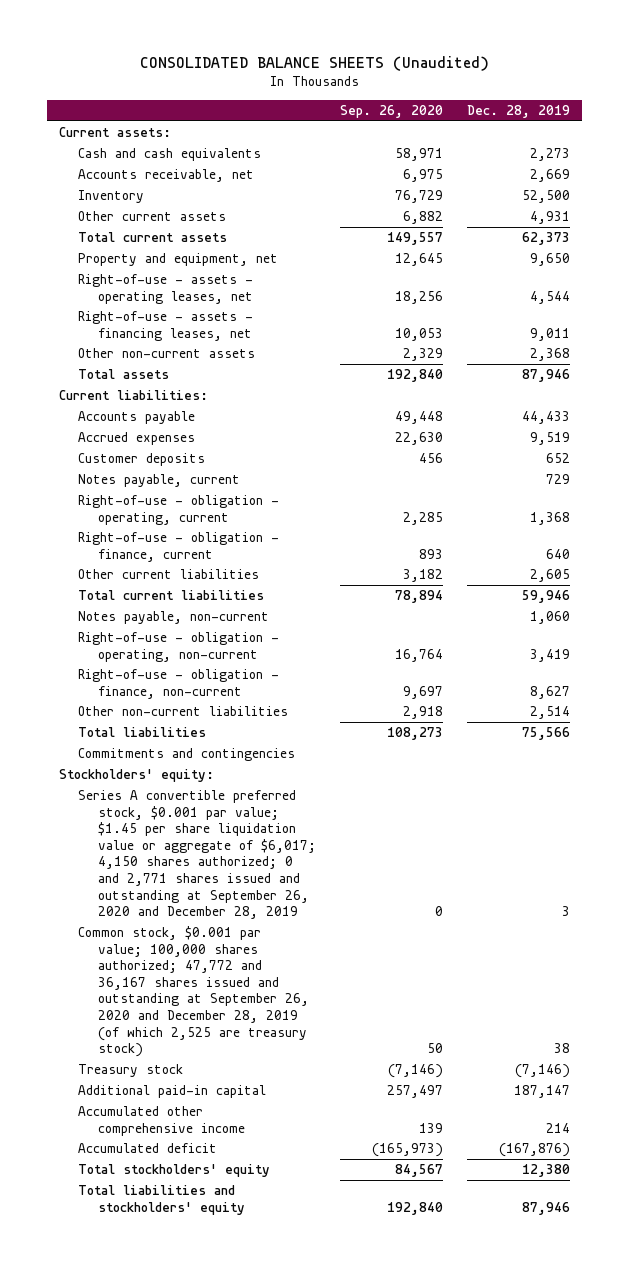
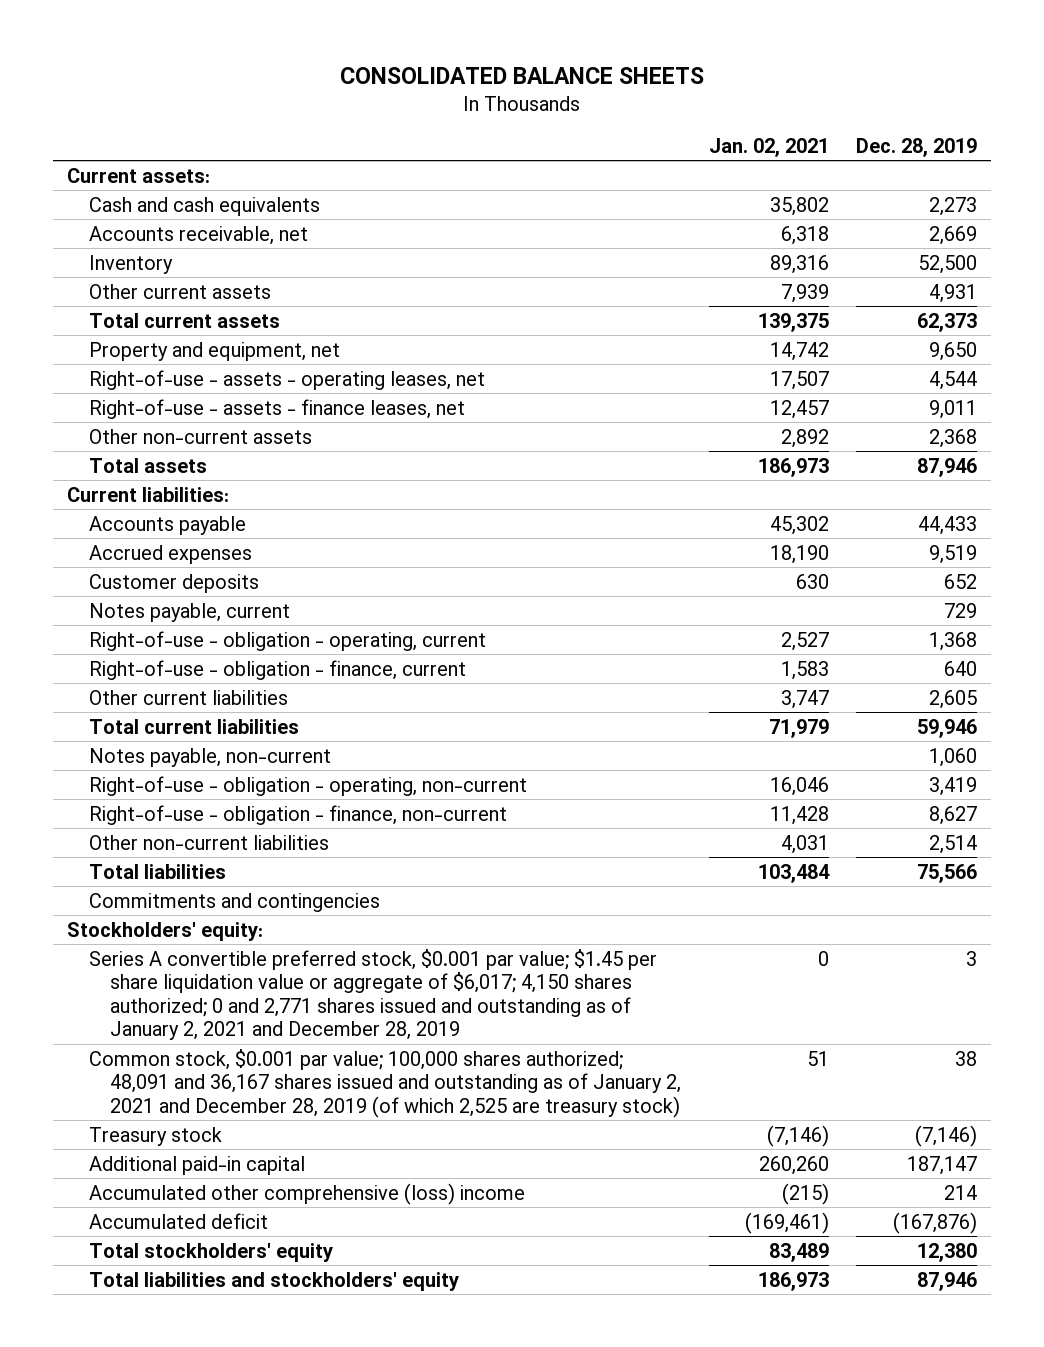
- CONSOLIDATED BALANCE SHEETS (Unaudited)
+ CONSOLIDATED BALANCE SHEETS
- | Sep. 26, 2020 | Dec. 28, 2019
+ | Jan. 02, 2021 | Dec. 28, 2019
- Right-of-use - assets - financing leases, net | 10,053 | 9,011
+ Right-of-use - assets - finance leases, net | 12,457 | 9,011
- Series A convertible preferred stock, $0.001 par value; $1.45 per share liquidation value or aggregate of $6,017; 4,150 shares authorized; 0 and 2,771 shares issued and outstanding at September 26, 2020 and December 28, 2019 | 0 | 3
- Common stock, $0.001 par value; 100,000 shares authorized; 47,772 and 36,167 shares issued and outstanding at September 26, 2020 and December 28, 2019 (of which 2,525 are treasury stock) | 50 | 38
+ Series A convertible preferred stock, $0.001 par value; $1.45 per share liquidation value or aggregate of $6,017; 4,150 shares authorized; 0 and 2,771 shares issued and outstanding as of January 2, 2021 and December 28, 2019 | 0 | 3
+ Common stock, $0.001 par value; 100,000 shares authorized; 48,091 and 36,167 shares issued and outstanding as of January 2, 2021 and December 28, 2019 (of which 2,525 are treasury stock) | 51 | 38
- Accumulated other comprehensive income | 139 | 214
+ Accumulated other comprehensive (loss) income | (215) | 214

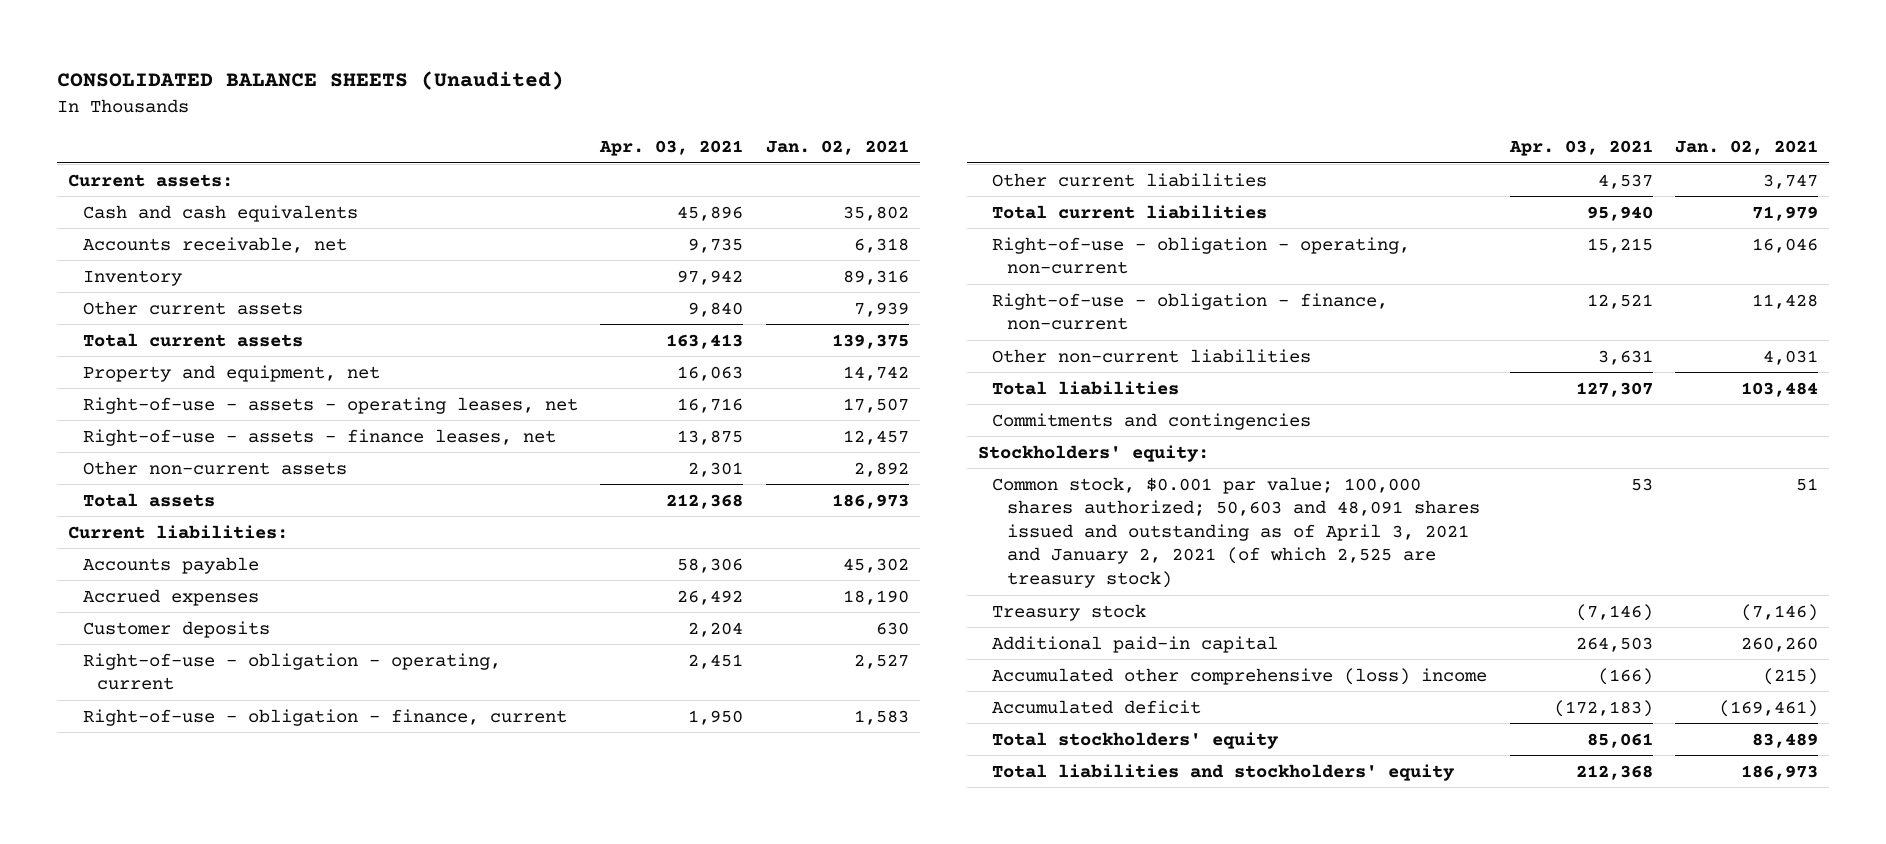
- CONSOLIDATED BALANCE SHEETS
+ CONSOLIDATED BALANCE SHEETS (Unaudited)
- | Jan. 02, 2021 | Dec. 28, 2019
+ | Apr. 03, 2021 | Jan. 02, 2021
- Notes payable, current | | 729
- Notes payable, non-current | | 1,060
- Series A convertible preferred stock, $0.001 par value; $1.45 per share liquidation value or aggregate of $6,017; 4,150 shares authorized; 0 and 2,771 shares issued and outstanding as of January 2, 2021 and December 28, 2019 | 0 | 3
- Common stock, $0.001 par value; 100,000 shares authorized; 48,091 and 36,167 shares issued and outstanding as of January 2, 2021 and December 28, 2019 (of which 2,525 are treasury stock) | 51 | 38
+ Common stock, $0.001 par value; 100,000 shares authorized; 50,603 and 48,091 shares issued and outstanding as of April 3, 2021 and January 2, 2021 (of which 2,525 are treasury stock) | 53 | 51

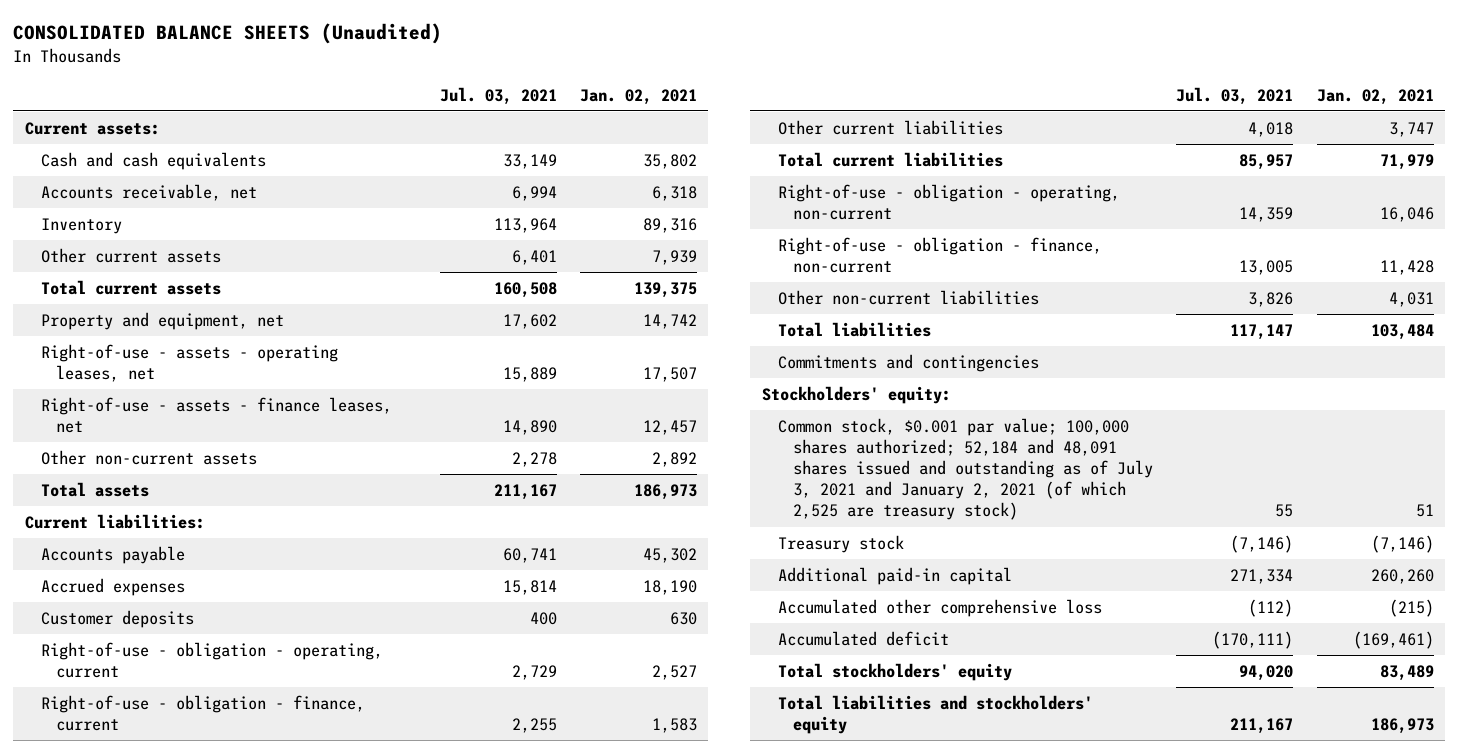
- | Apr. 03, 2021 | Jan. 02, 2021
+ | Jul. 03, 2021 | Jan. 02, 2021
- Common stock, $0.001 par value; 100,000 shares authorized; 50,603 and 48,091 shares issued and outstanding as of April 3, 2021 and January 2, 2021 (of which 2,525 are treasury stock) | 53 | 51
+ Common stock, $0.001 par value; 100,000 shares authorized; 52,184 and 48,091 shares issued and outstanding as of July 3, 2021 and January 2, 2021 (of which 2,525 are treasury stock) | 55 | 51
- Accumulated other comprehensive (loss) income | (166) | (215)
+ Accumulated other comprehensive loss | (112) | (215)

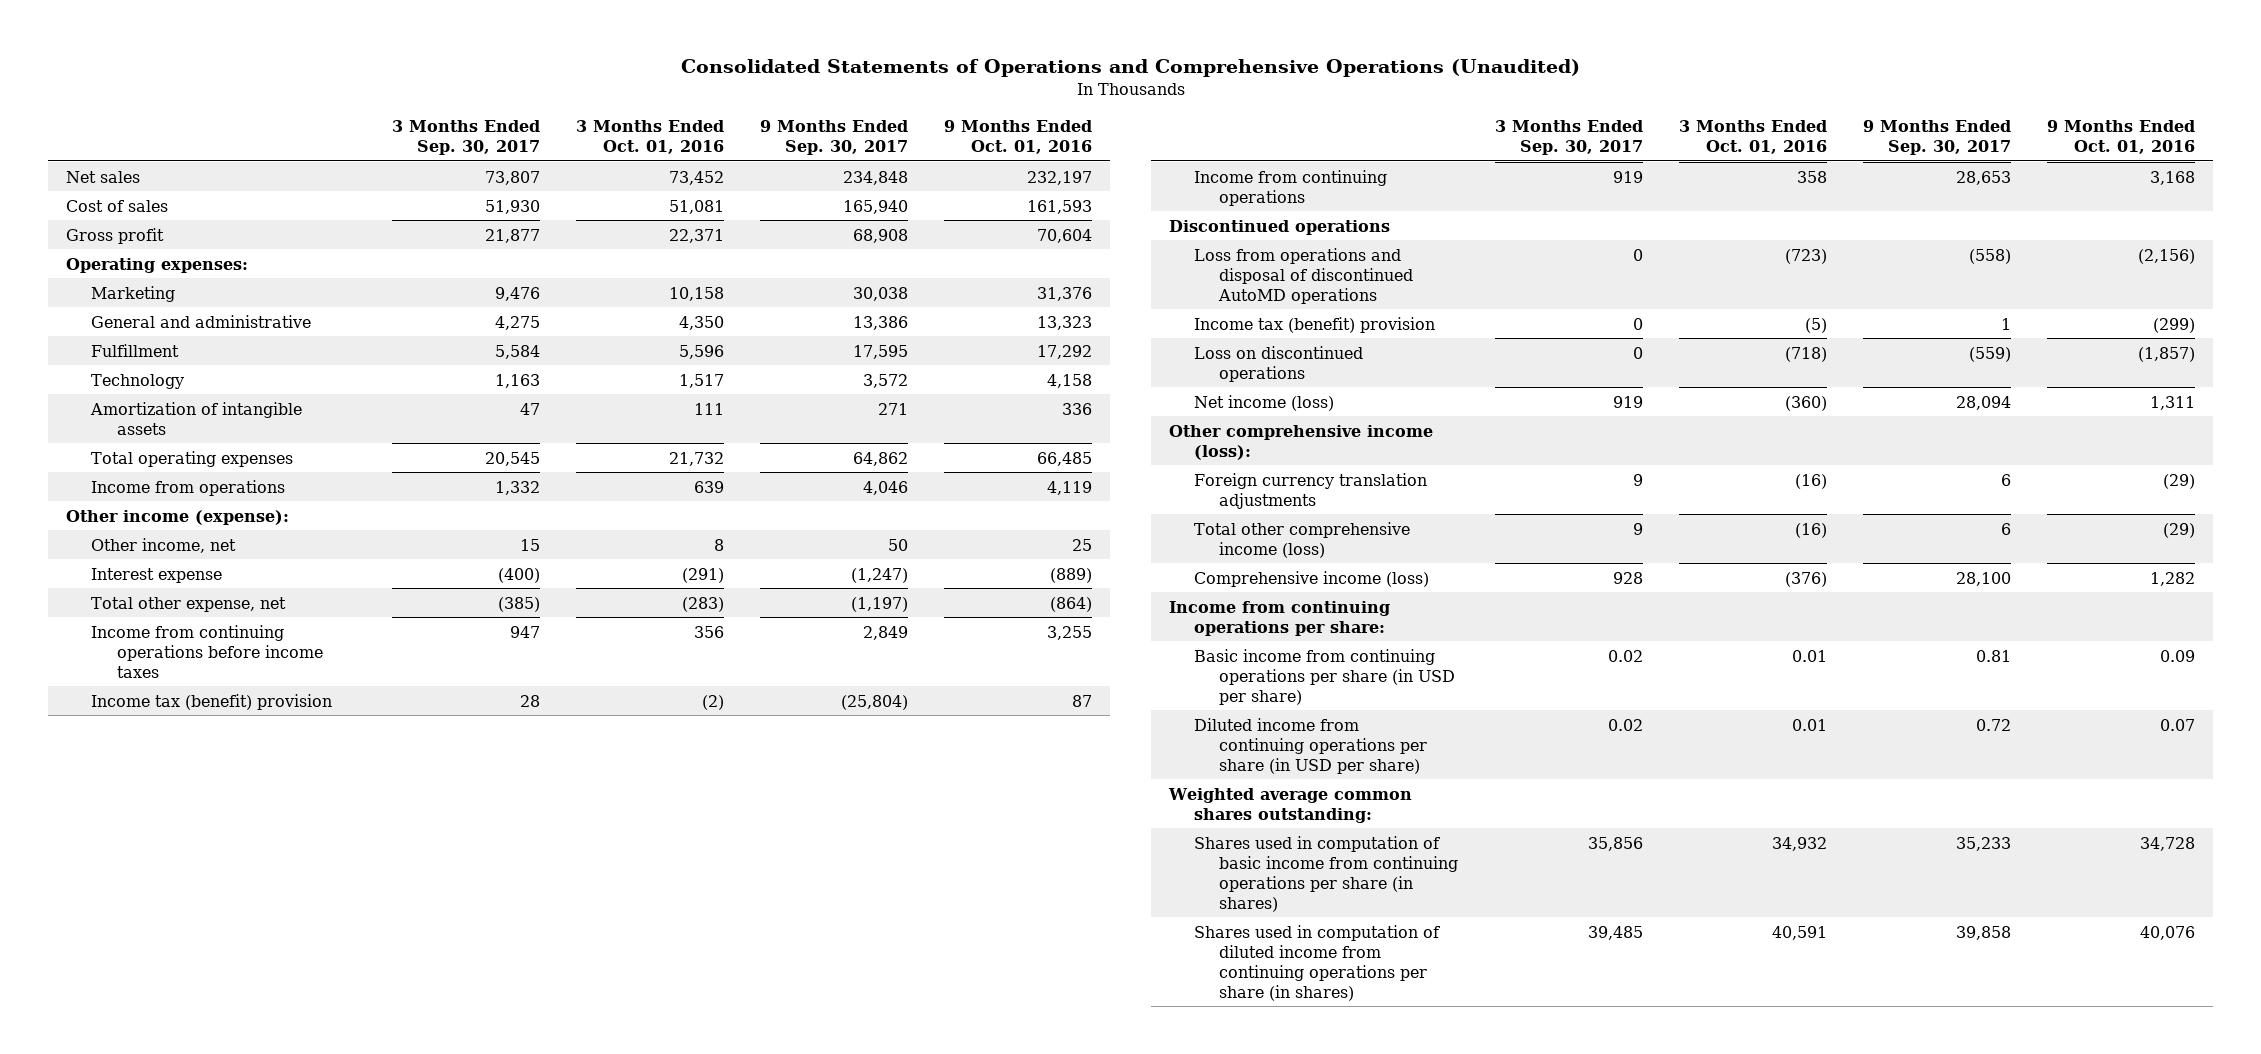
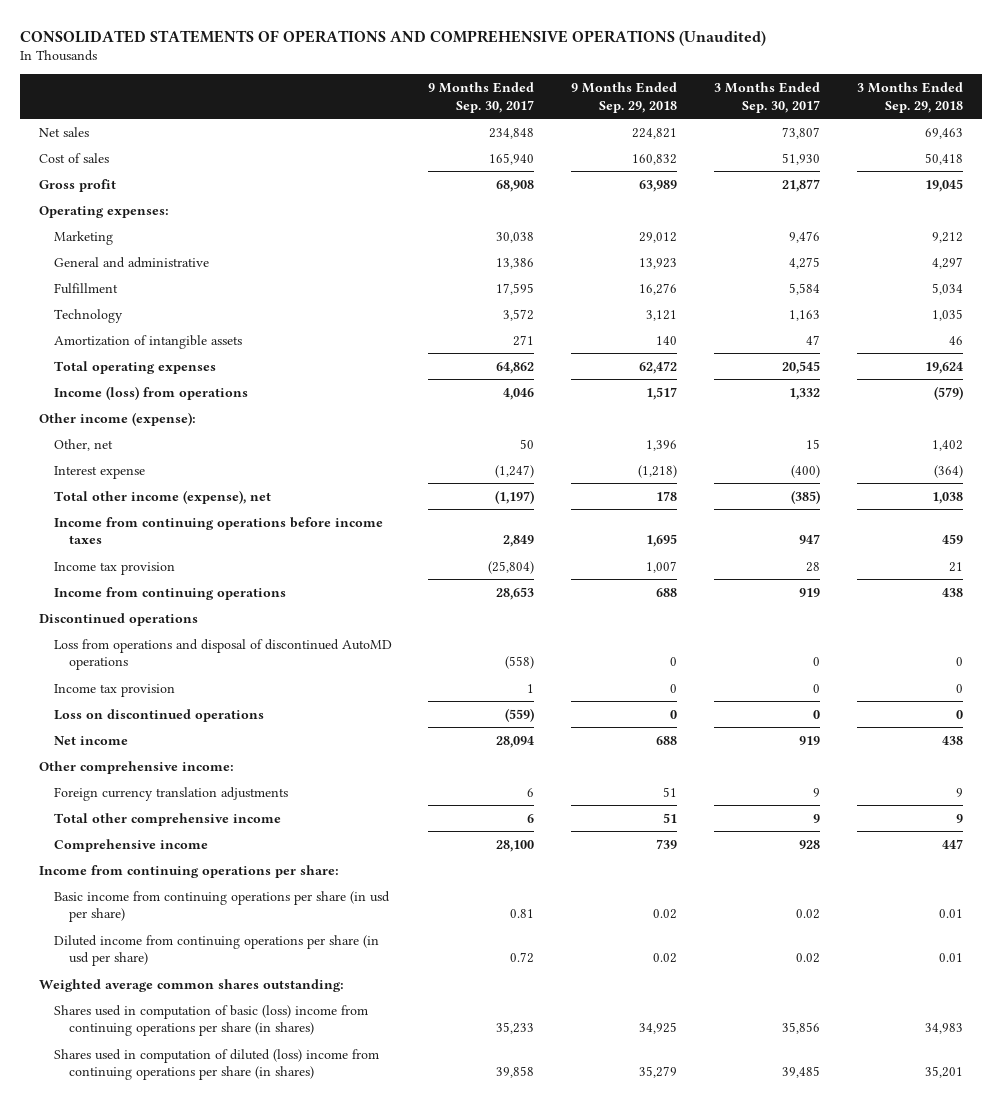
- Consolidated Statements of Operations and Comprehensive Operations (Unaudited)
+ CONSOLIDATED STATEMENTS OF OPERATIONS AND COMPREHENSIVE OPERATIONS (Unaudited)
- | 3 Months Ended Sep. 30, 2017 | 3 Months Ended Oct. 01, 2016 | 9 Months Ended Sep. 30, 2017 | 9 Months Ended Oct. 01, 2016
+ | 9 Months Ended Sep. 30, 2017 | 9 Months Ended Sep. 29, 2018 | 3 Months Ended Sep. 30, 2017 | 3 Months Ended Sep. 29, 2018
- Income from operations | 1,332 | 639 | 4,046 | 4,119
+ Income (loss) from operations | 4,046 | 1,517 | 1,332 | (579)
- Other income, net | 15 | 8 | 50 | 25
+ Other, net | 50 | 1,396 | 15 | 1,402
- Total other expense, net | (385) | (283) | (1,197) | (864)
+ Total other income (expense), net | (1,197) | 178 | (385) | 1,038
- Income tax (benefit) provision | 28 | (2) | (25,804) | 87
+ Income tax provision | (25,804) | 1,007 | 28 | 21
- Income tax (benefit) provision | 0 | (5) | 1 | (299)
+ Income tax provision | 1 | 0 | 0 | 0
- Net income (loss) | 919 | (360) | 28,094 | 1,311
- Other comprehensive income (loss):
+ Net income | 28,094 | 688 | 919 | 438
+ Other comprehensive income:
- Total other comprehensive income (loss) | 9 | (16) | 6 | (29)
- Comprehensive income (loss) | 928 | (376) | 28,100 | 1,282
+ Total other comprehensive income | 6 | 51 | 9 | 9
+ Comprehensive income | 28,100 | 739 | 928 | 447
- Basic income from continuing operations per share (in USD per share) | 0.02 | 0.01 | 0.81 | 0.09
- Diluted income from continuing operations per share (in USD per share) | 0.02 | 0.01 | 0.72 | 0.07
+ Basic income from continuing operations per share (in usd per share) | 0.81 | 0.02 | 0.02 | 0.01
+ Diluted income from continuing operations per share (in usd per share) | 0.72 | 0.02 | 0.02 | 0.01
- Shares used in computation of basic income from continuing operations per share (in shares) | 35,856 | 34,932 | 35,233 | 34,728
- Shares used in computation of diluted income from continuing operations per share (in shares) | 39,485 | 40,591 | 39,858 | 40,076
+ Shares used in computation of basic (loss) income from continuing operations per share (in shares) | 35,233 | 34,925 | 35,856 | 34,983
+ Shares used in computation of diluted (loss) income from continuing operations per share (in shares) | 39,858 | 35,279 | 39,485 | 35,201

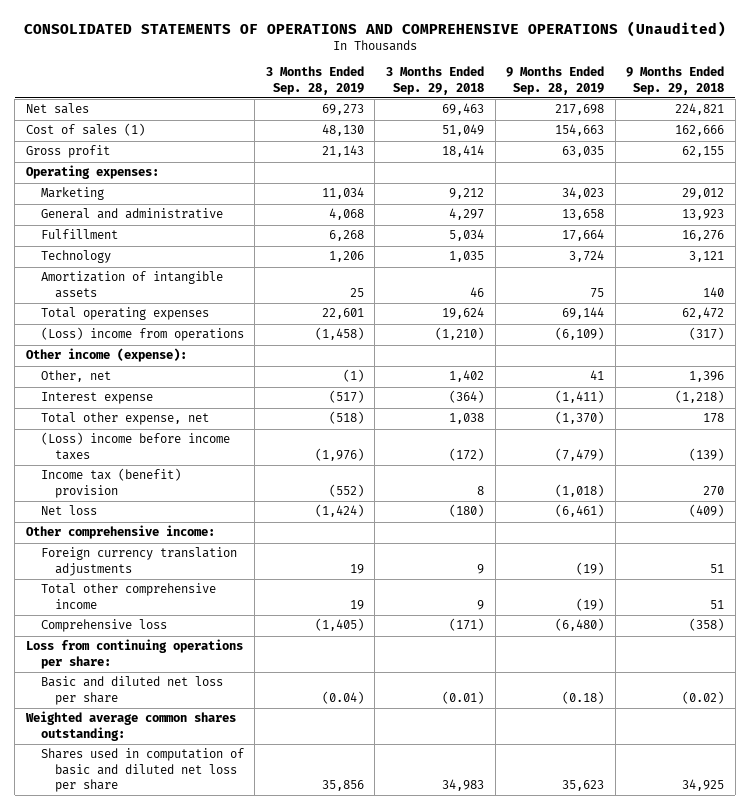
- | 9 Months Ended Sep. 30, 2017 | 9 Months Ended Sep. 29, 2018 | 3 Months Ended Sep. 30, 2017 | 3 Months Ended Sep. 29, 2018
+ | 3 Months Ended Sep. 28, 2019 | 3 Months Ended Sep. 29, 2018 | 9 Months Ended Sep. 28, 2019 | 9 Months Ended Sep. 29, 2018
- Cost of sales | 165,940 | 160,832 | 51,930 | 50,418
- Gross profit | 68,908 | 63,989 | 21,877 | 19,045
+ Cost of sales (1) | 48,130 | 51,049 | 154,663 | 162,666
+ Gross profit | 21,143 | 18,414 | 63,035 | 62,155
- Income (loss) from operations | 4,046 | 1,517 | 1,332 | (579)
+ (Loss) income from operations | (1,458) | (1,210) | (6,109) | (317)
- Total other income (expense), net | (1,197) | 178 | (385) | 1,038
- Income from continuing operations before income taxes | 2,849 | 1,695 | 947 | 459
- Income tax provision | (25,804) | 1,007 | 28 | 21
- Income from continuing operations | 28,653 | 688 | 919 | 438
- Discontinued operations
- Loss from operations and disposal of discontinued AutoMD operations | (558) | 0 | 0 | 0
- Income tax provision | 1 | 0 | 0 | 0
- Loss on discontinued operations | (559) | 0 | 0 | 0
- Net income | 28,094 | 688 | 919 | 438
+ Total other expense, net | (518) | 1,038 | (1,370) | 178
+ (Loss) income before income taxes | (1,976) | (172) | (7,479) | (139)
+ Income tax (benefit) provision | (552) | 8 | (1,018) | 270
+ Net loss | (1,424) | (180) | (6,461) | (409)
- Comprehensive income | 28,100 | 739 | 928 | 447
- Income from continuing operations per share:
- Basic income from continuing operations per share (in usd per share) | 0.81 | 0.02 | 0.02 | 0.01
- Diluted income from continuing operations per share (in usd per share) | 0.72 | 0.02 | 0.02 | 0.01
+ Comprehensive loss | (1,405) | (171) | (6,480) | (358)
+ Loss from continuing operations per share:
+ Basic and diluted net loss per share | (0.04) | (0.01) | (0.18) | (0.02)
- Shares used in computation of basic (loss) income from continuing operations per share (in shares) | 35,233 | 34,925 | 35,856 | 34,983
- Shares used in computation of diluted (loss) income from continuing operations per share (in shares) | 39,858 | 35,279 | 39,485 | 35,201
+ Shares used in computation of basic and diluted net loss per share | 35,856 | 34,983 | 35,623 | 34,925

